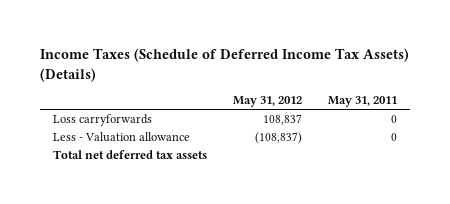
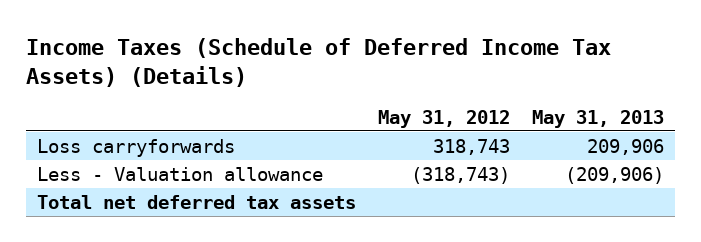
- | May 31, 2012 | May 31, 2011
+ | May 31, 2012 | May 31, 2013
- Loss carryforwards | 108,837 | 0
- Less - Valuation allowance | (108,837) | 0
+ Loss carryforwards | 318,743 | 209,906
+ Less - Valuation allowance | (318,743) | (209,906)

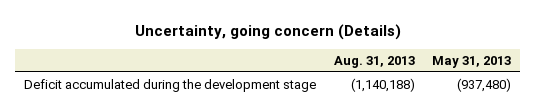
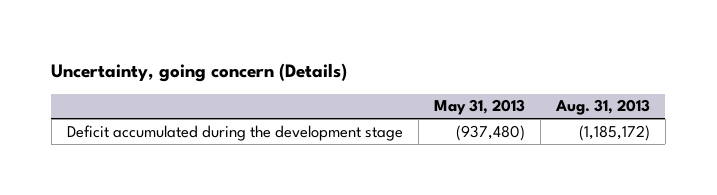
- | Aug. 31, 2013 | May 31, 2013
+ | May 31, 2013 | Aug. 31, 2013
- Deficit accumulated during the development stage | (1,140,188) | (937,480)
+ Deficit accumulated during the development stage | (937,480) | (1,185,172)

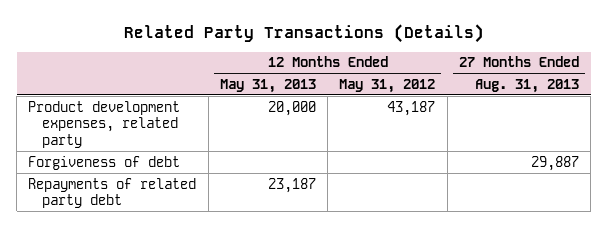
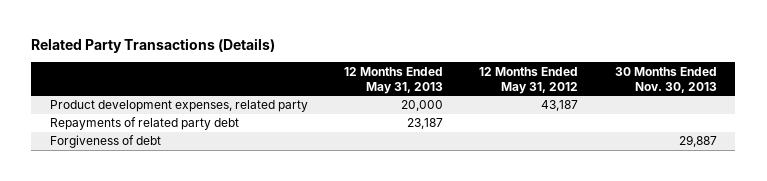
- | 12 Months Ended May 31, 2013 | 12 Months Ended May 31, 2012 | 27 Months Ended Aug. 31, 2013
+ | 12 Months Ended May 31, 2013 | 12 Months Ended May 31, 2012 | 30 Months Ended Nov. 30, 2013
moved down: Forgiveness of debt | | | 29,887

